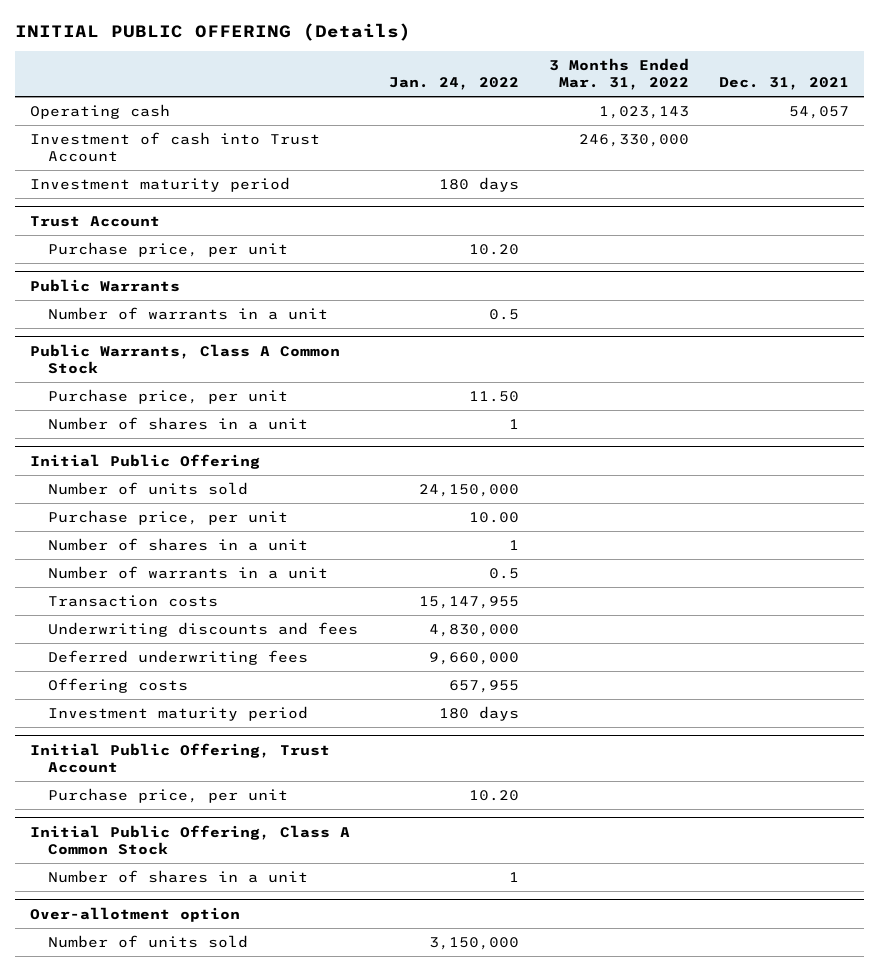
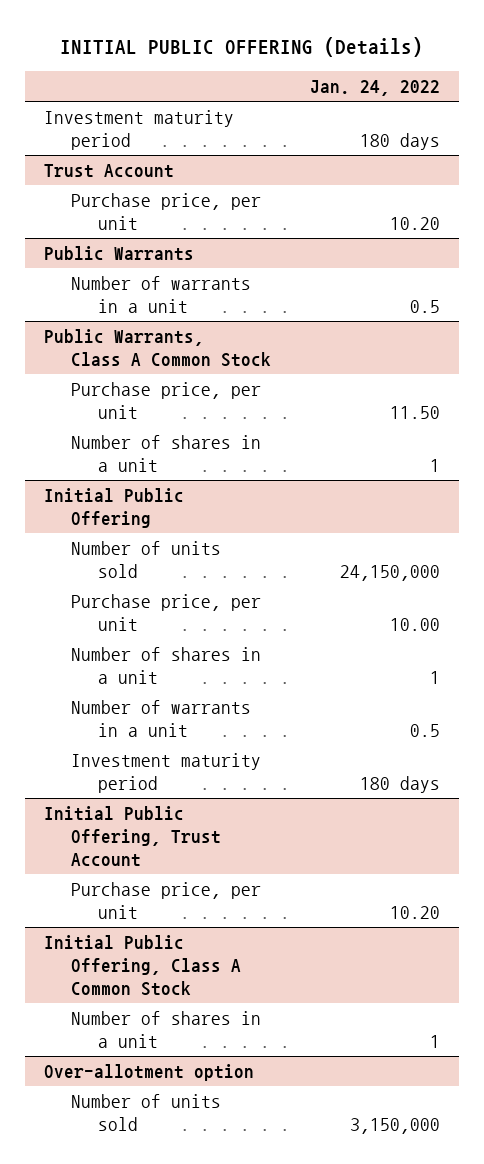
- | Jan. 24, 2022 | 3 Months Ended Mar. 31, 2022 | Dec. 31, 2021
+ | Jan. 24, 2022
- Operating cash | | 1,023,143 | 54,057
- Investment of cash into Trust Account | | 246,330,000 |
@ Initial Public Offering
- Transaction costs | 15,147,955 | |
- Underwriting discounts and fees | 4,830,000 | |
- Deferred underwriting fees | 9,660,000 | |
- Offering costs | 657,955 | |

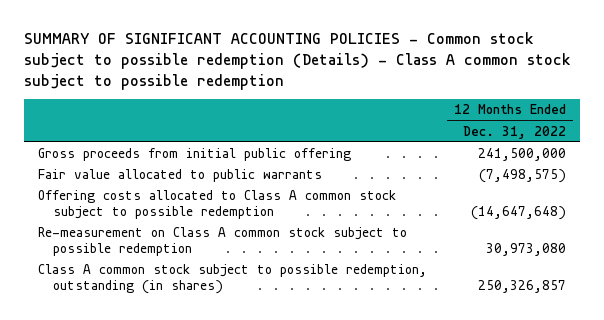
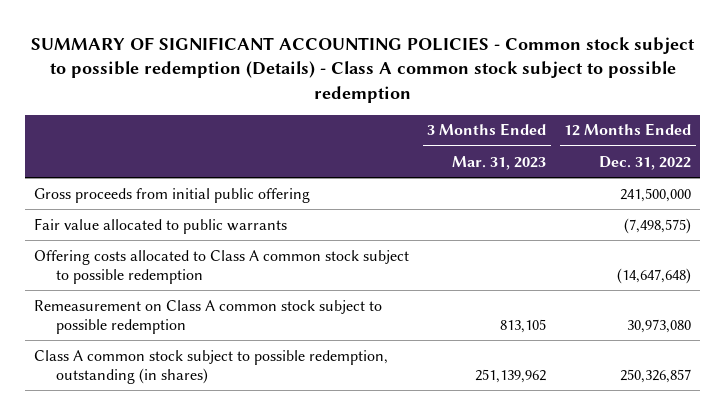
- | 12 Months Ended Dec. 31, 2022
+ | 3 Months Ended Mar. 31, 2023 | 12 Months Ended Dec. 31, 2022
- Re-measurement on Class A common stock subject to possible redemption | 30,973,080
+ Remeasurement on Class A common stock subject to possible redemption | 813,105 | 30,973,080

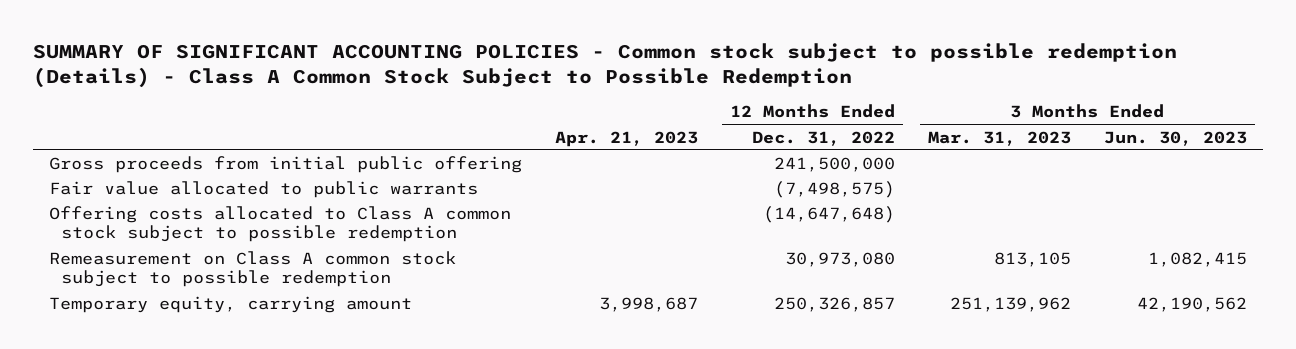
- SUMMARY OF SIGNIFICANT ACCOUNTING POLICIES - Common stock subject to possible redemption (Details) - Class A common stock subject to possible redemption
+ SUMMARY OF SIGNIFICANT ACCOUNTING POLICIES - Common stock subject to possible redemption (Details) - Class A Common Stock Subject to Possible Redemption
- | 3 Months Ended Mar. 31, 2023 | 12 Months Ended Dec. 31, 2022
+ | Apr. 21, 2023 | 12 Months Ended Dec. 31, 2022 | 3 Months Ended Mar. 31, 2023 | 3 Months Ended Jun. 30, 2023
- Class A common stock subject to possible redemption, outstanding (in shares) | 251,139,962 | 250,326,857
+ Temporary equity, carrying amount | 3,998,687 | 250,326,857 | 251,139,962 | 42,190,562

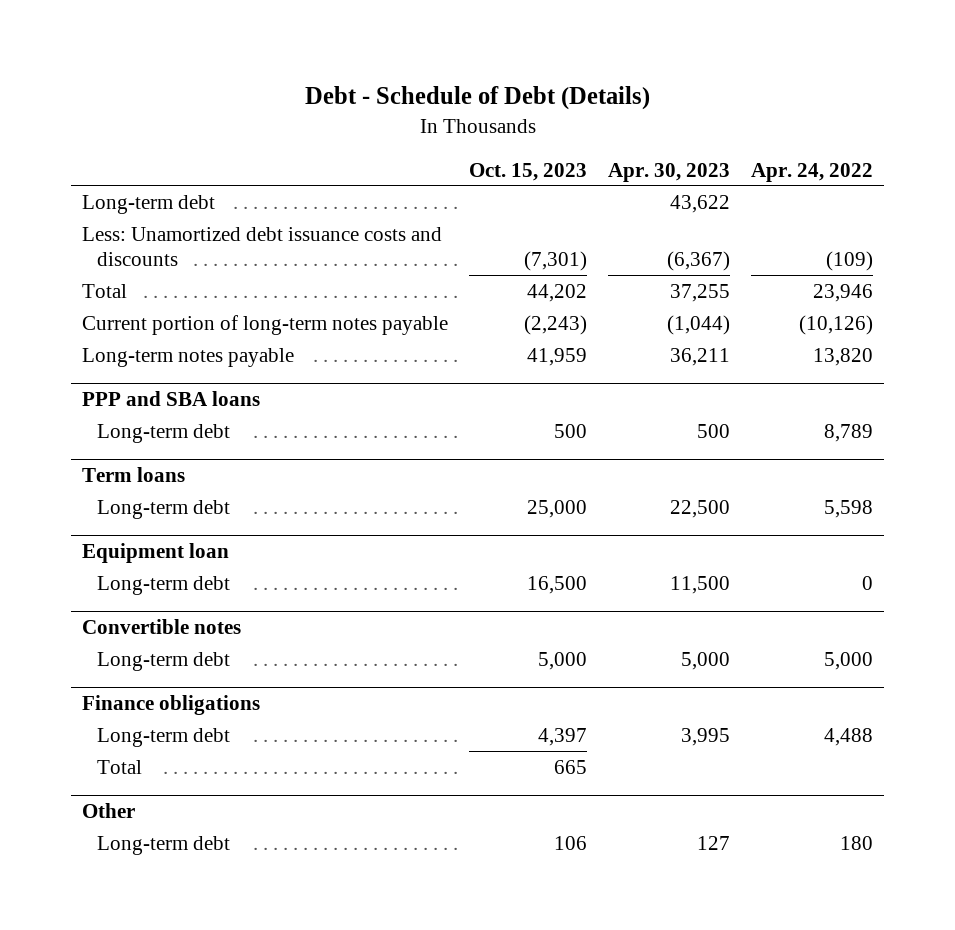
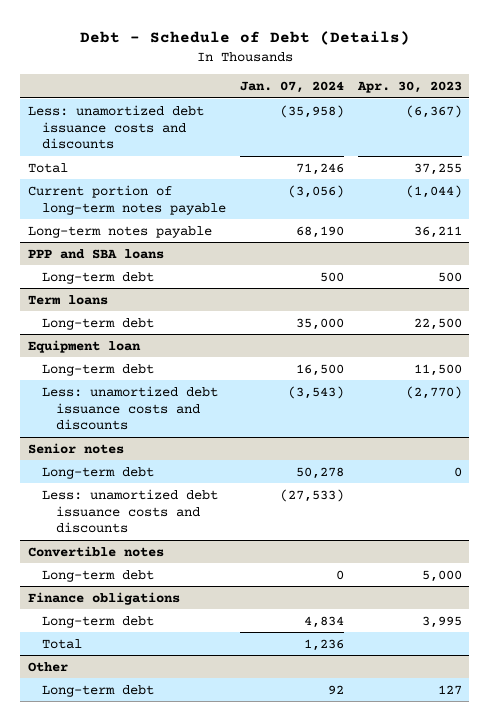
- | Oct. 15, 2023 | Apr. 30, 2023 | Apr. 24, 2022
+ | Jan. 07, 2024 | Apr. 30, 2023
- Long-term debt | | 43,622 |
- Less: Unamortized debt issuance costs and discounts | (7,301) | (6,367) | (109)
+ Less: unamortized debt issuance costs and discounts | (35,958) | (6,367)
@ Equipment loan
+ Less: unamortized debt issuance costs and discounts | (3,543) | (2,770)
+ Senior notes
+ Long-term debt | 50,278 | 0
+ Less: unamortized debt issuance costs and discounts | (27,533) |

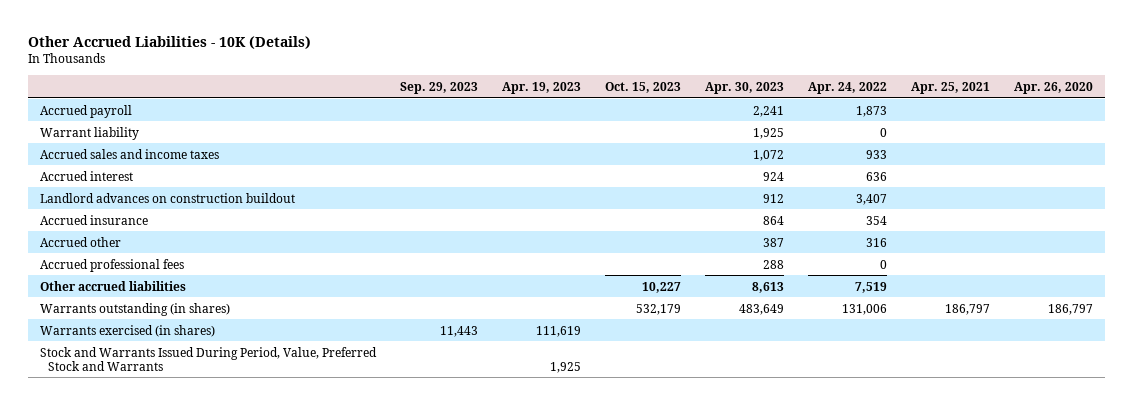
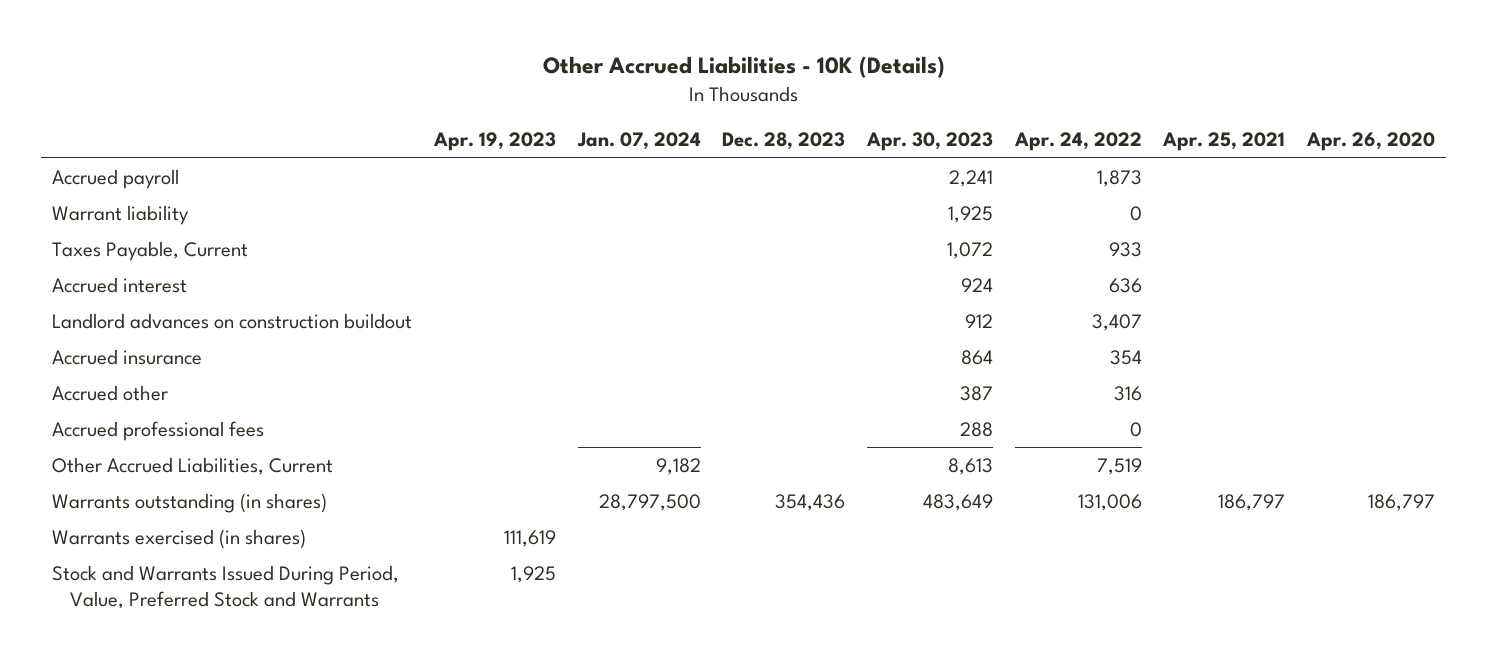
- | Sep. 29, 2023 | Apr. 19, 2023 | Oct. 15, 2023 | Apr. 30, 2023 | Apr. 24, 2022 | Apr. 25, 2021 | Apr. 26, 2020
+ | Apr. 19, 2023 | Jan. 07, 2024 | Dec. 28, 2023 | Apr. 30, 2023 | Apr. 24, 2022 | Apr. 25, 2021 | Apr. 26, 2020
- Accrued sales and income taxes | | | | 1,072 | 933 | |
+ Taxes Payable, Current | | | | 1,072 | 933 | |
- Other accrued liabilities | | | 10,227 | 8,613 | 7,519 | |
+ Other Accrued Liabilities, Current | | 9,182 | | 8,613 | 7,519 | |

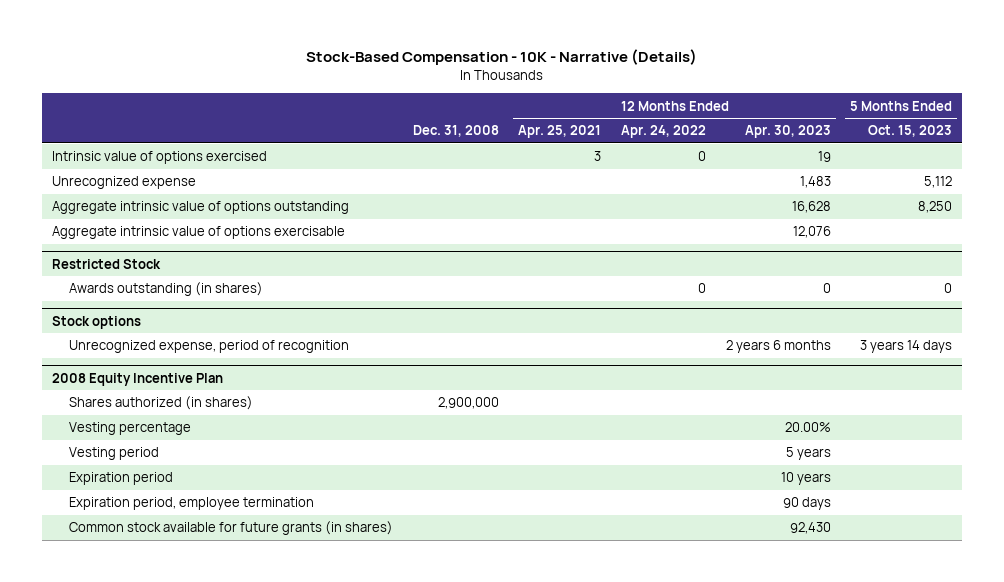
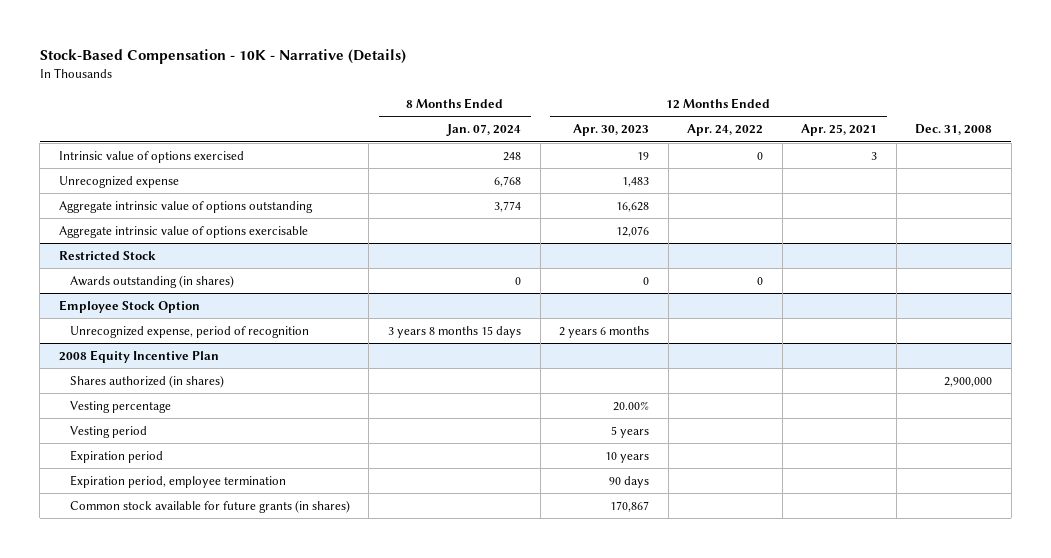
- | Dec. 31, 2008 | 12 Months Ended Apr. 25, 2021 | 12 Months Ended Apr. 24, 2022 | 12 Months Ended Apr. 30, 2023 | 5 Months Ended Oct. 15, 2023
+ | 8 Months Ended Jan. 07, 2024 | 12 Months Ended Apr. 30, 2023 | 12 Months Ended Apr. 24, 2022 | 12 Months Ended Apr. 25, 2021 | Dec. 31, 2008
- Stock options
+ Employee Stock Option
@ 2008 Equity Incentive Plan
- Common stock available for future grants (in shares) | | | | 92,430 |
+ Common stock available for future grants (in shares) | | 170,867 | | |

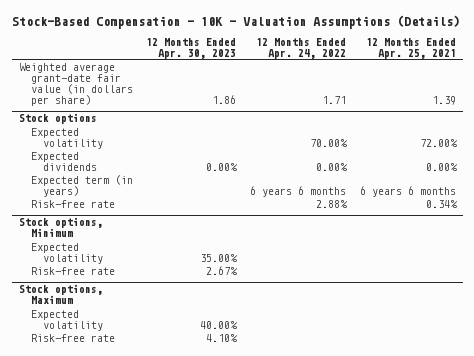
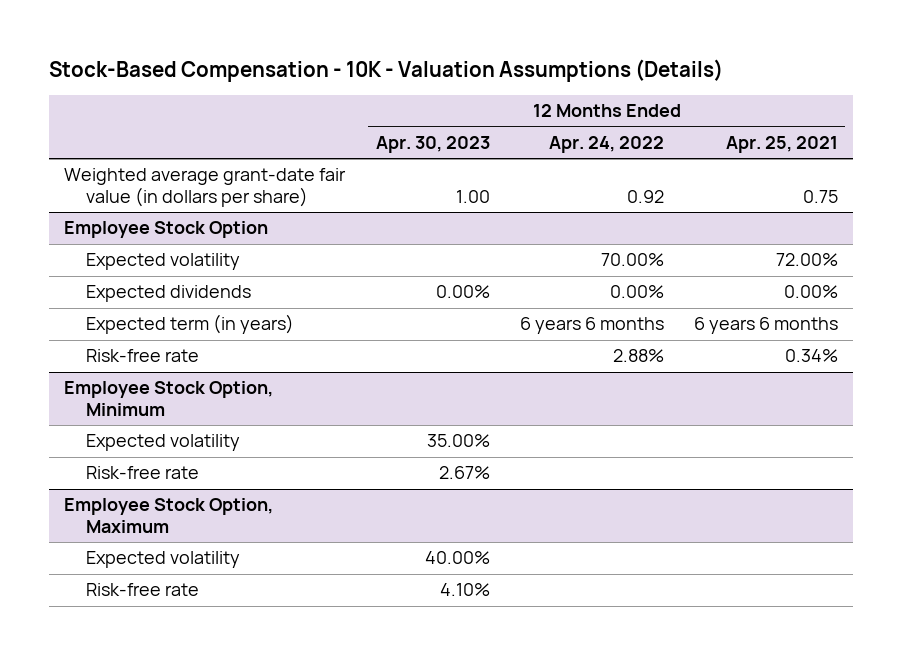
- Weighted average grant-date fair value (in dollars per share) | 1.86 | 1.71 | 1.39
- Stock options
+ Weighted average grant-date fair value (in dollars per share) | 1.00 | 0.92 | 0.75
+ Employee Stock Option
- Stock options, Minimum
+ Employee Stock Option, Minimum
- Stock options, Maximum
+ Employee Stock Option, Maximum

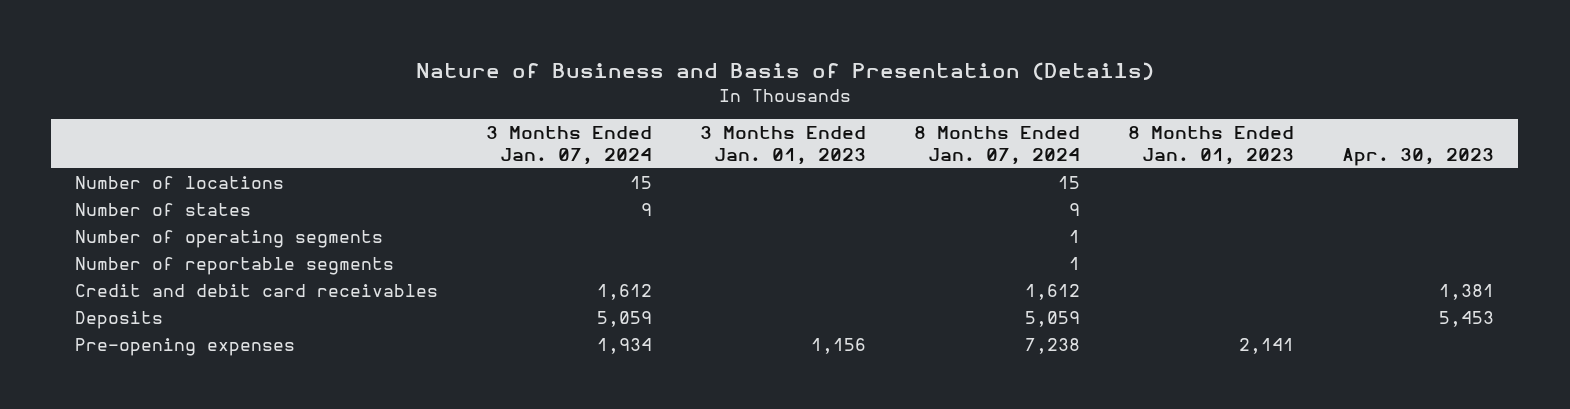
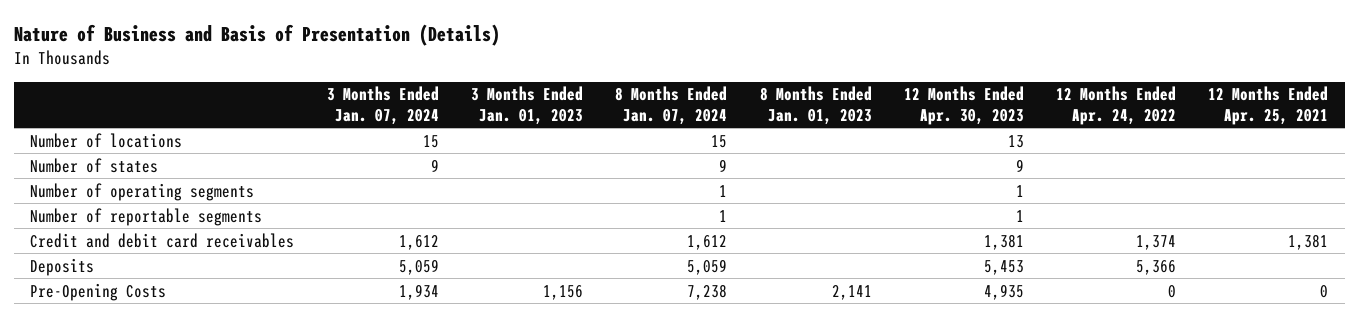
- | 3 Months Ended Jan. 07, 2024 | 3 Months Ended Jan. 01, 2023 | 8 Months Ended Jan. 07, 2024 | 8 Months Ended Jan. 01, 2023 | Apr. 30, 2023
+ | 3 Months Ended Jan. 07, 2024 | 3 Months Ended Jan. 01, 2023 | 8 Months Ended Jan. 07, 2024 | 8 Months Ended Jan. 01, 2023 | 12 Months Ended Apr. 30, 2023 | 12 Months Ended Apr. 24, 2022 | 12 Months Ended Apr. 25, 2021
- Pre-opening expenses | 1,934 | 1,156 | 7,238 | 2,141 |
+ Pre-Opening Costs | 1,934 | 1,156 | 7,238 | 2,141 | 4,935 | 0 | 0

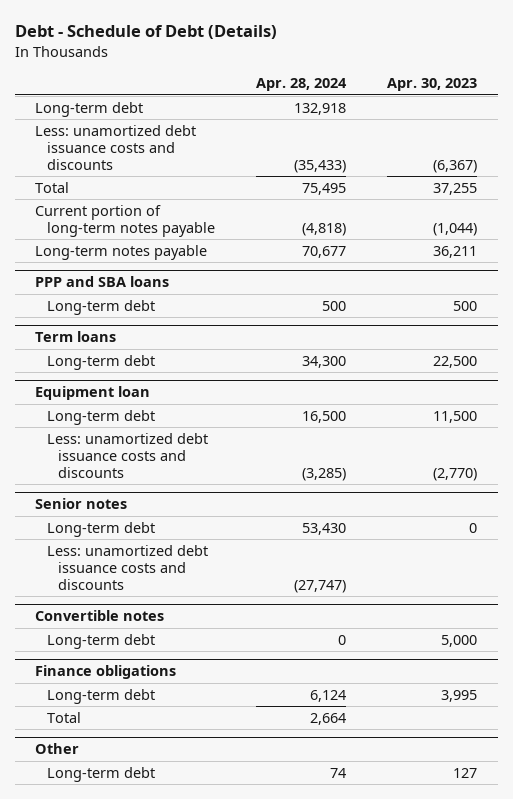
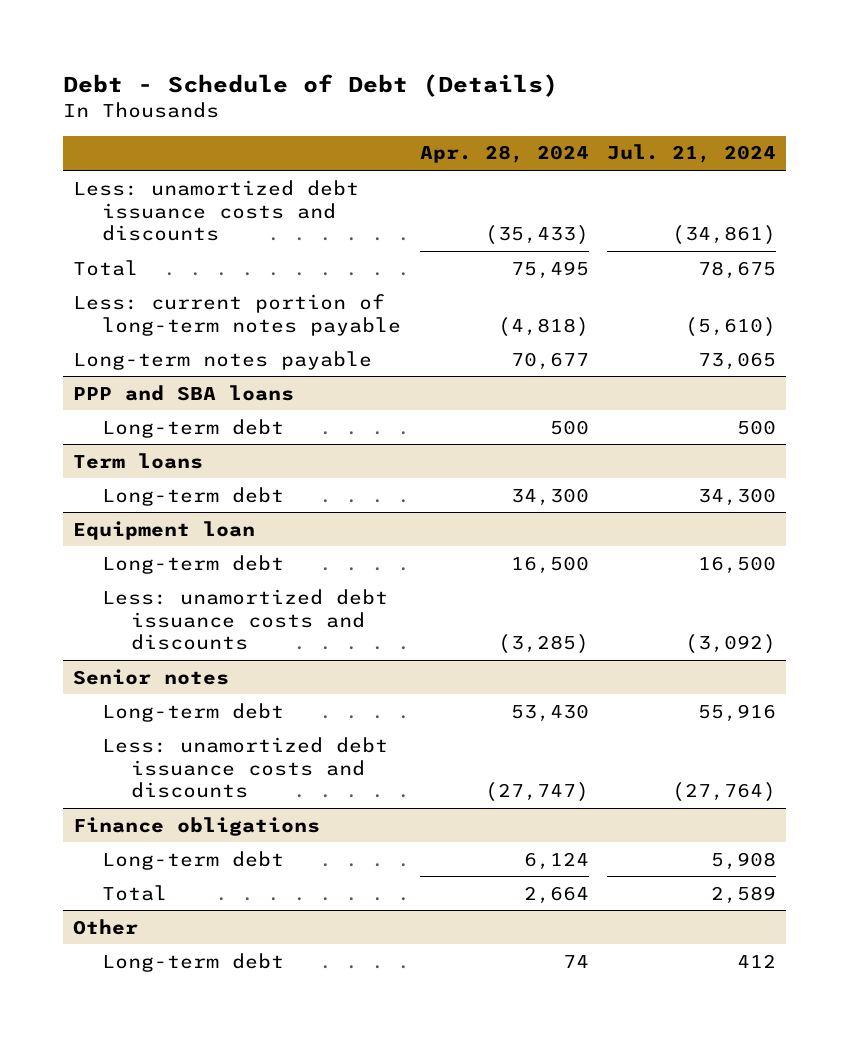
- | Apr. 28, 2024 | Apr. 30, 2023
+ | Apr. 28, 2024 | Jul. 21, 2024
- Long-term debt | 132,918 |
- Current portion of long-term notes payable | (4,818) | (1,044)
+ Less: current portion of long-term notes payable | (4,818) | (5,610)
- Convertible notes
- Long-term debt | 0 | 5,000

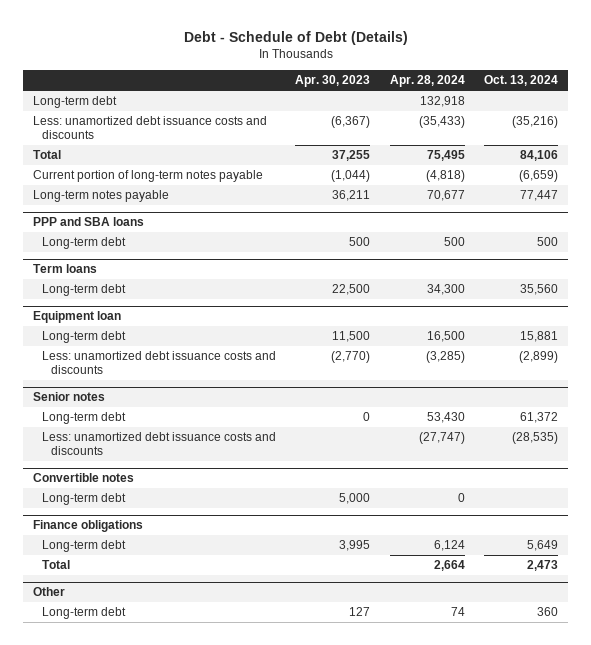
- | Apr. 28, 2024 | Jul. 21, 2024
+ | Apr. 30, 2023 | Apr. 28, 2024 | Oct. 13, 2024
+ Long-term debt | | 132,918 |
- Less: current portion of long-term notes payable | (4,818) | (5,610)
+ Current portion of long-term notes payable | (1,044) | (4,818) | (6,659)
+ Convertible notes
+ Long-term debt | 5,000 | 0 |

